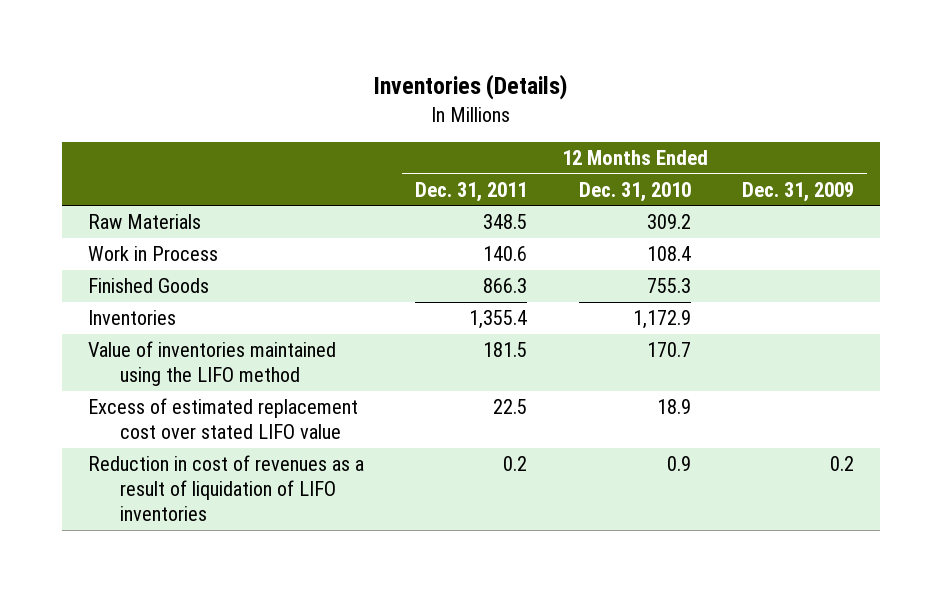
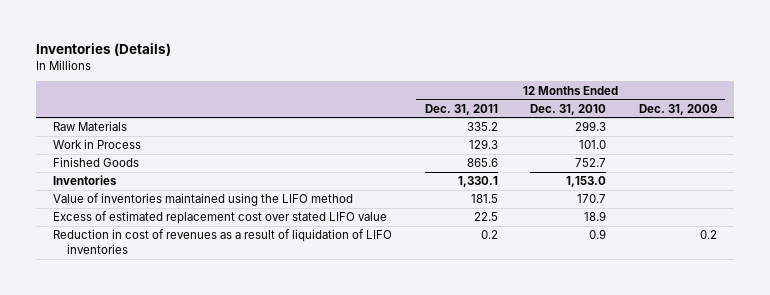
- Raw Materials | 348.5 | 309.2 |
- Work in Process | 140.6 | 108.4 |
- Finished Goods | 866.3 | 755.3 |
- Inventories | 1,355.4 | 1,172.9 |
+ Raw Materials | 335.2 | 299.3 |
+ Work in Process | 129.3 | 101.0 |
+ Finished Goods | 865.6 | 752.7 |
+ Inventories | 1,330.1 | 1,153.0 |

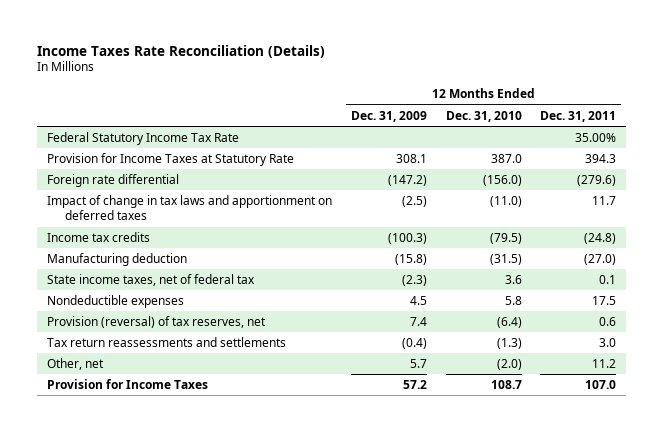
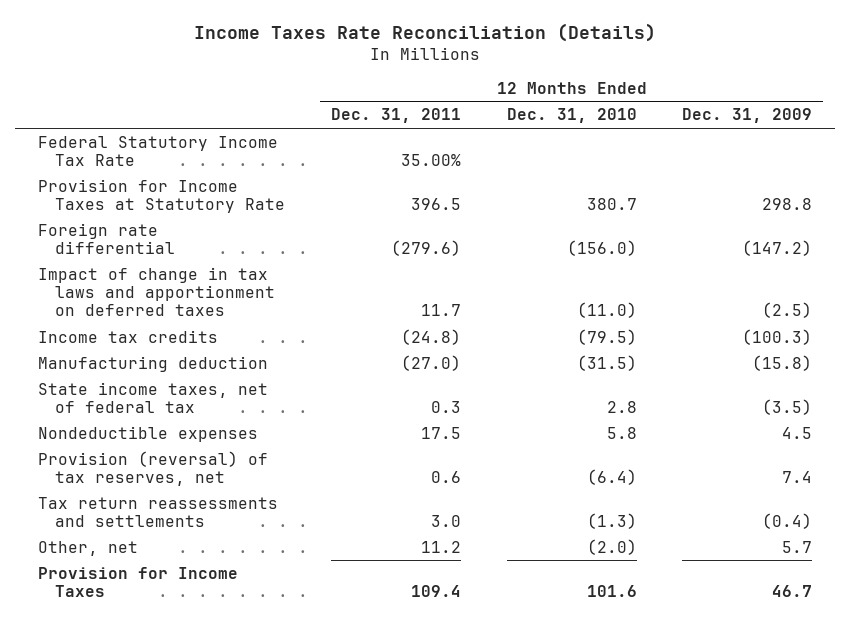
- | 12 Months Ended Dec. 31, 2009 | 12 Months Ended Dec. 31, 2010 | 12 Months Ended Dec. 31, 2011
+ | 12 Months Ended Dec. 31, 2011 | 12 Months Ended Dec. 31, 2010 | 12 Months Ended Dec. 31, 2009
- Provision for Income Taxes at Statutory Rate | 308.1 | 387.0 | 394.3
+ Provision for Income Taxes at Statutory Rate | 396.5 | 380.7 | 298.8
- State income taxes, net of federal tax | (2.3) | 3.6 | 0.1
+ State income taxes, net of federal tax | 0.3 | 2.8 | (3.5)
- Provision for Income Taxes | 57.2 | 108.7 | 107.0
+ Provision for Income Taxes | 109.4 | 101.6 | 46.7

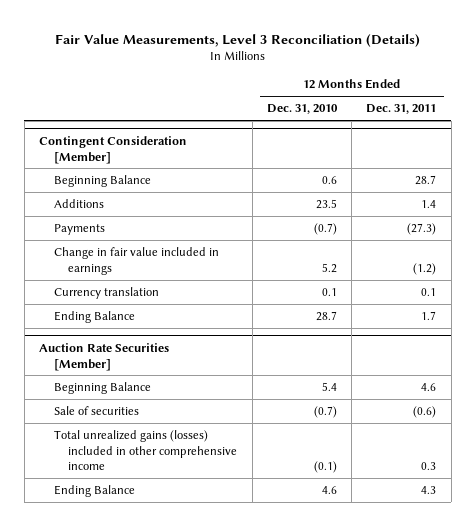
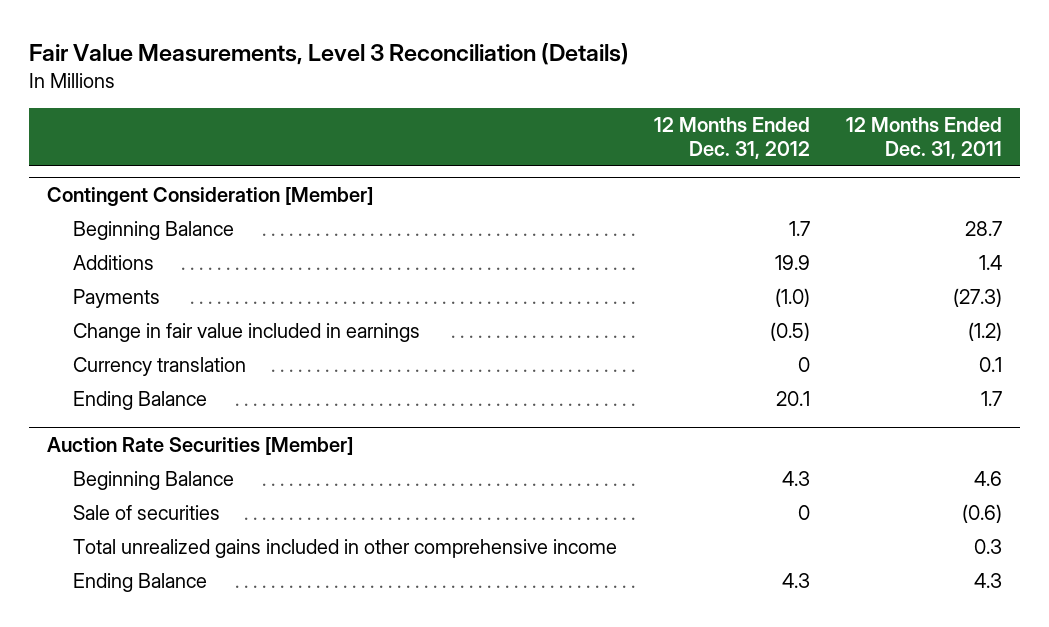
- | 12 Months Ended Dec. 31, 2010 | 12 Months Ended Dec. 31, 2011
+ | 12 Months Ended Dec. 31, 2012 | 12 Months Ended Dec. 31, 2011
@ Auction Rate Securities [Member]
- Total unrealized gains (losses) included in other comprehensive income | (0.1) | 0.3
+ Total unrealized gains included in other comprehensive income | | 0.3

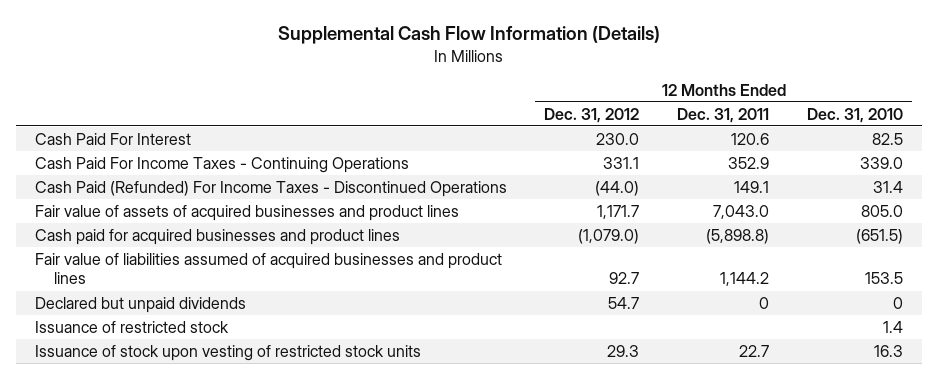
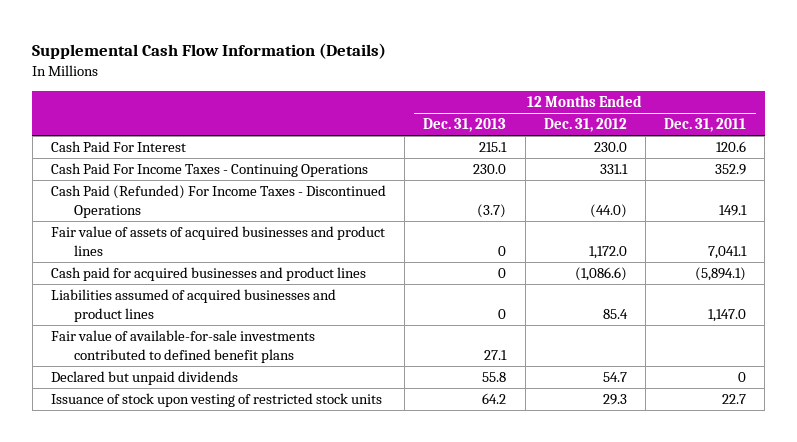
- | 12 Months Ended Dec. 31, 2012 | 12 Months Ended Dec. 31, 2011 | 12 Months Ended Dec. 31, 2010
+ | 12 Months Ended Dec. 31, 2013 | 12 Months Ended Dec. 31, 2012 | 12 Months Ended Dec. 31, 2011
- Fair value of assets of acquired businesses and product lines | 1,171.7 | 7,043.0 | 805.0
- Cash paid for acquired businesses and product lines | (1,079.0) | (5,898.8) | (651.5)
- Fair value of liabilities assumed of acquired businesses and product lines | 92.7 | 1,144.2 | 153.5
+ Fair value of assets of acquired businesses and product lines | 0 | 1,172.0 | 7,041.1
+ Cash paid for acquired businesses and product lines | 0 | (1,086.6) | (5,894.1)
+ Liabilities assumed of acquired businesses and product lines | 0 | 85.4 | 1,147.0
+ Fair value of available-for-sale investments contributed to defined benefit plans | 27.1 | |
- Issuance of restricted stock | | | 1.4

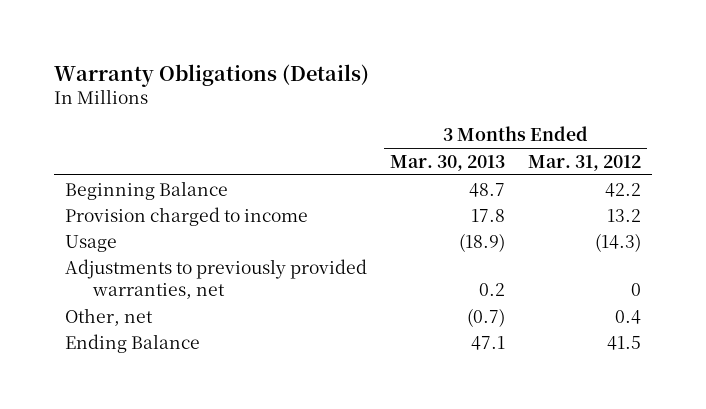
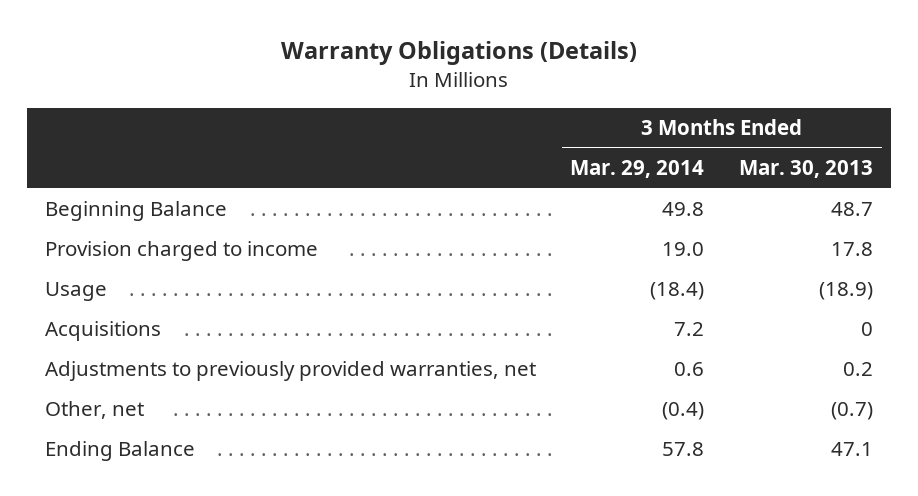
- | 3 Months Ended Mar. 30, 2013 | 3 Months Ended Mar. 31, 2012
+ | 3 Months Ended Mar. 29, 2014 | 3 Months Ended Mar. 30, 2013
+ Acquisitions | 7.2 | 0

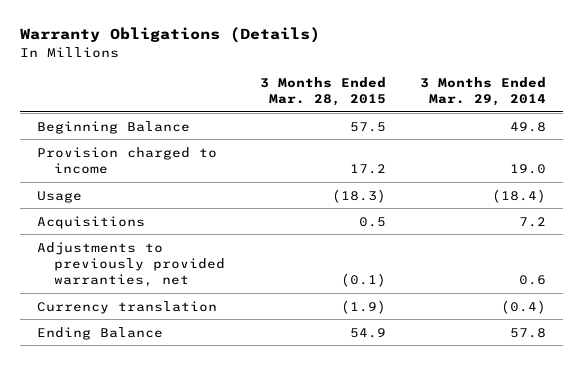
- | 3 Months Ended Mar. 29, 2014 | 3 Months Ended Mar. 30, 2013
+ | 3 Months Ended Mar. 28, 2015 | 3 Months Ended Mar. 29, 2014
- Other, net | (0.4) | (0.7)
+ Currency translation | (1.9) | (0.4)

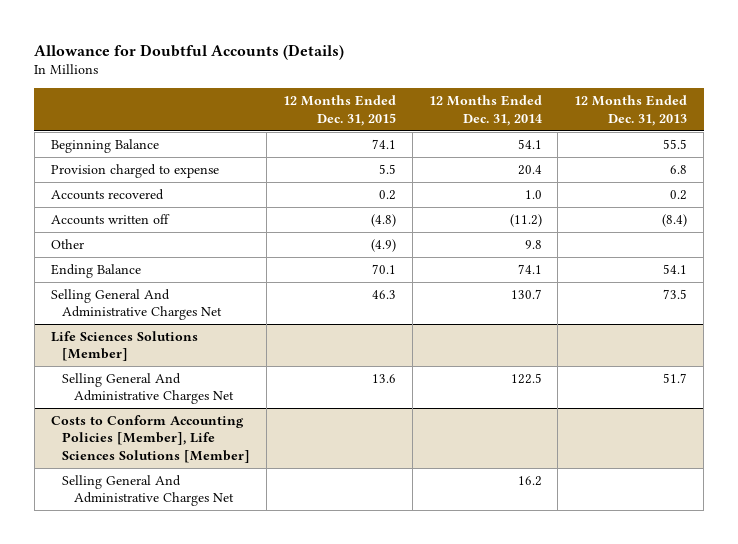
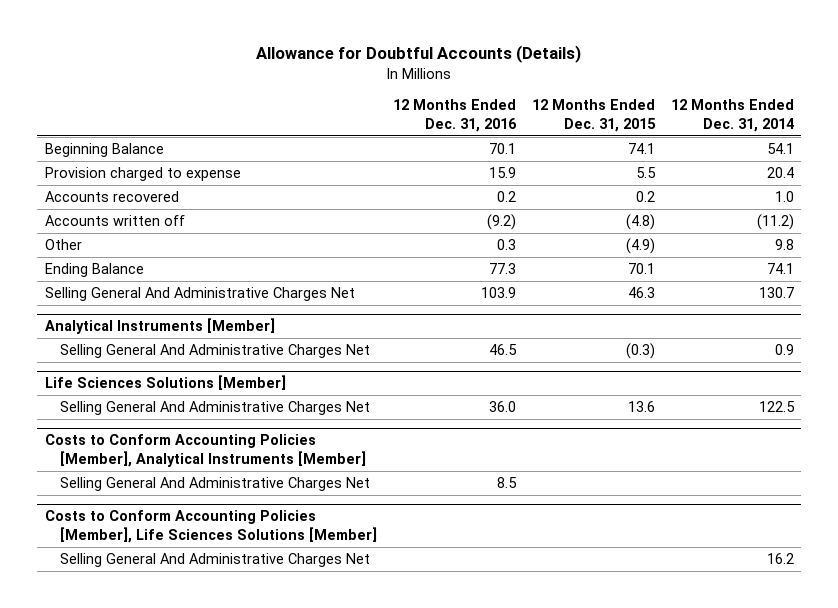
- | 12 Months Ended Dec. 31, 2015 | 12 Months Ended Dec. 31, 2014 | 12 Months Ended Dec. 31, 2013
+ | 12 Months Ended Dec. 31, 2016 | 12 Months Ended Dec. 31, 2015 | 12 Months Ended Dec. 31, 2014
+ Analytical Instruments [Member]
+ Selling General And Administrative Charges Net | 46.5 | (0.3) | 0.9
+ Costs to Conform Accounting Policies [Member], Analytical Instruments [Member]
+ Selling General And Administrative Charges Net | 8.5 | |

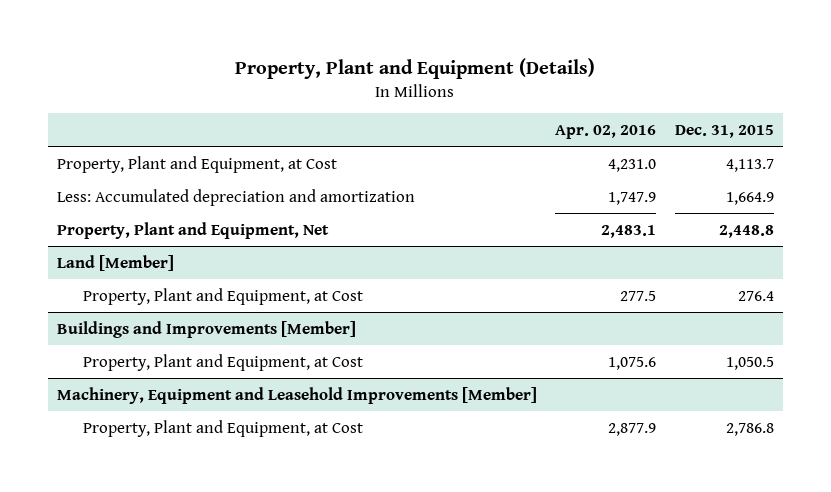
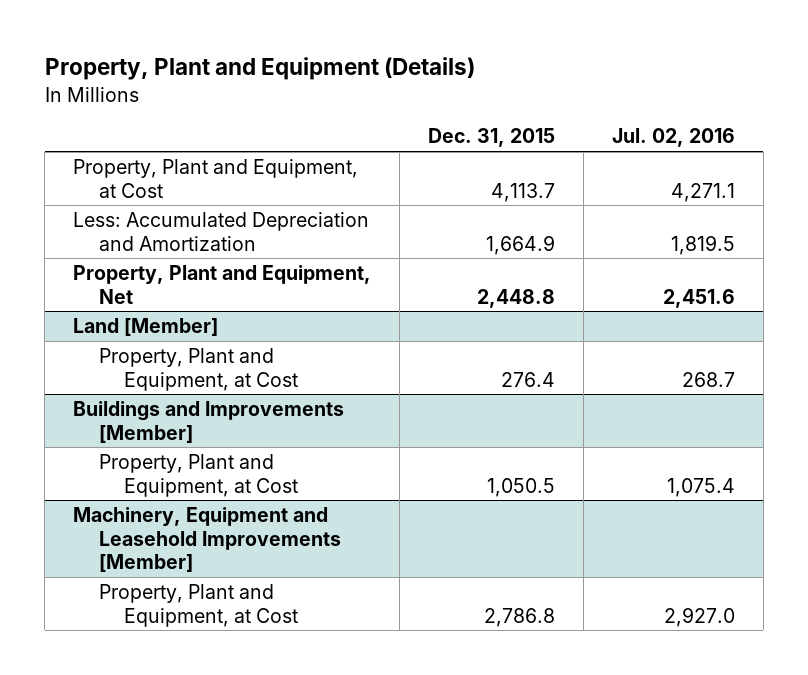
- | Apr. 02, 2016 | Dec. 31, 2015
+ | Dec. 31, 2015 | Jul. 02, 2016
- Less: Accumulated depreciation and amortization | 1,747.9 | 1,664.9
+ Less: Accumulated Depreciation and Amortization | 1,664.9 | 1,819.5

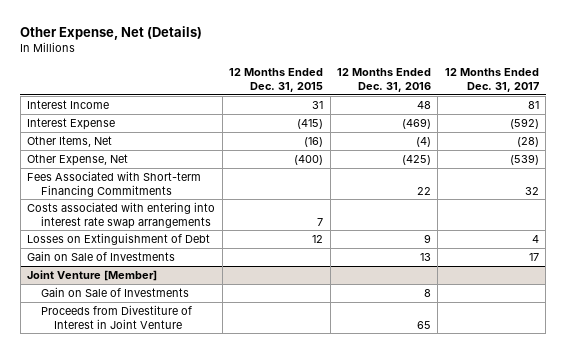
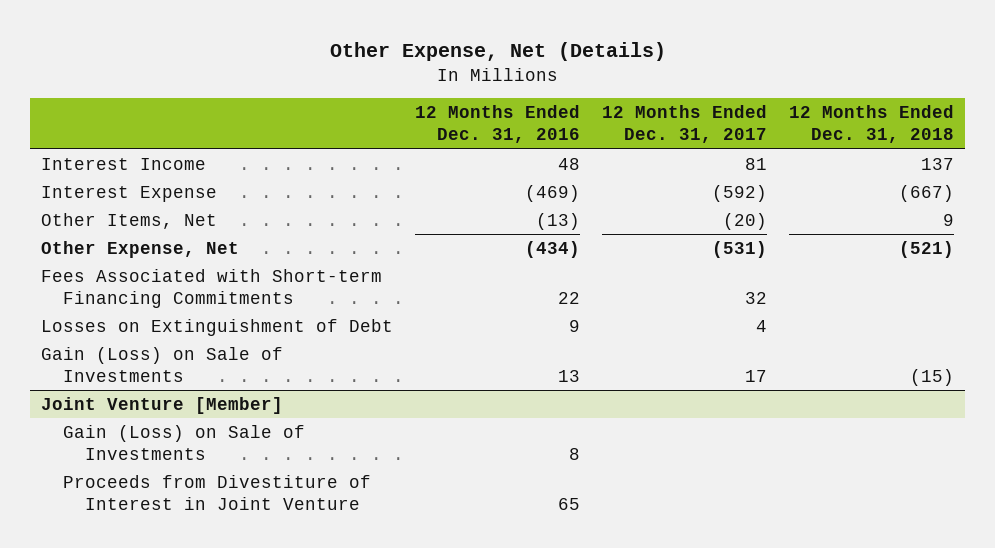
- | 12 Months Ended Dec. 31, 2015 | 12 Months Ended Dec. 31, 2016 | 12 Months Ended Dec. 31, 2017
+ | 12 Months Ended Dec. 31, 2016 | 12 Months Ended Dec. 31, 2017 | 12 Months Ended Dec. 31, 2018
- Other Items, Net | (16) | (4) | (28)
- Other Expense, Net | (400) | (425) | (539)
+ Other Items, Net | (13) | (20) | 9
+ Other Expense, Net | (434) | (531) | (521)
- Costs associated with entering into interest rate swap arrangements | 7 | |
- Gain on Sale of Investments | | 13 | 17
+ Gain (Loss) on Sale of Investments | 13 | 17 | (15)
@ Joint Venture [Member]
- Gain on Sale of Investments | | 8 |
+ Gain (Loss) on Sale of Investments | 8 | |

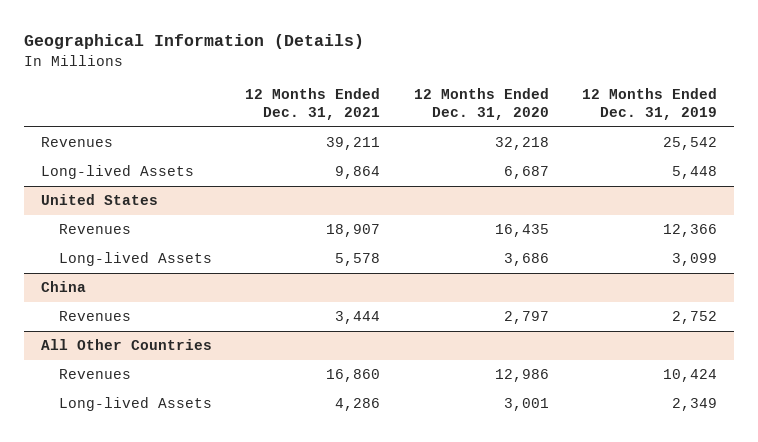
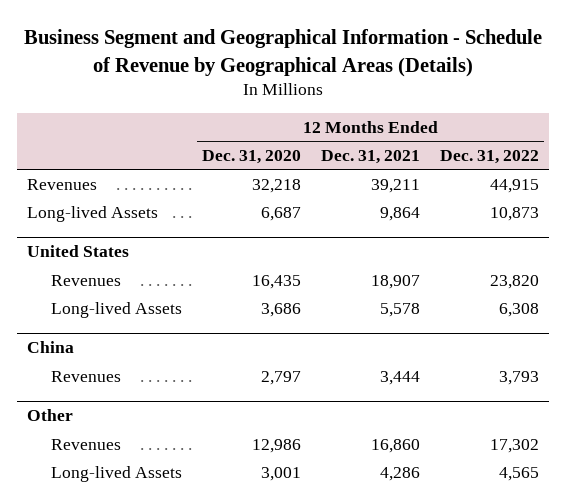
- Geographical Information (Details)
+ Business Segment and Geographical Information - Schedule of Revenue by Geographical Areas (Details)
- | 12 Months Ended Dec. 31, 2021 | 12 Months Ended Dec. 31, 2020 | 12 Months Ended Dec. 31, 2019
+ | 12 Months Ended Dec. 31, 2020 | 12 Months Ended Dec. 31, 2021 | 12 Months Ended Dec. 31, 2022
- All Other Countries
+ Other

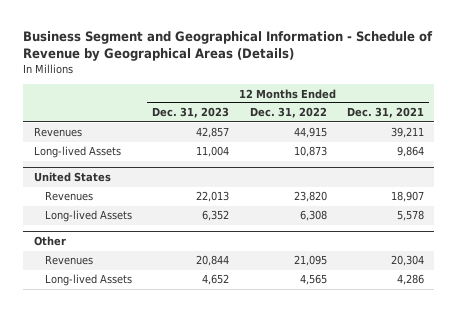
- | 12 Months Ended Dec. 31, 2020 | 12 Months Ended Dec. 31, 2021 | 12 Months Ended Dec. 31, 2022
+ | 12 Months Ended Dec. 31, 2023 | 12 Months Ended Dec. 31, 2022 | 12 Months Ended Dec. 31, 2021
- China
- Revenues | 2,797 | 3,444 | 3,793
@ Other
- Revenues | 12,986 | 16,860 | 17,302
+ Revenues | 20,844 | 21,095 | 20,304

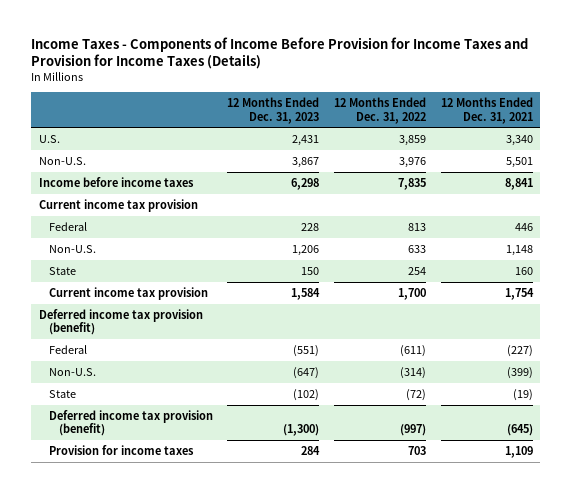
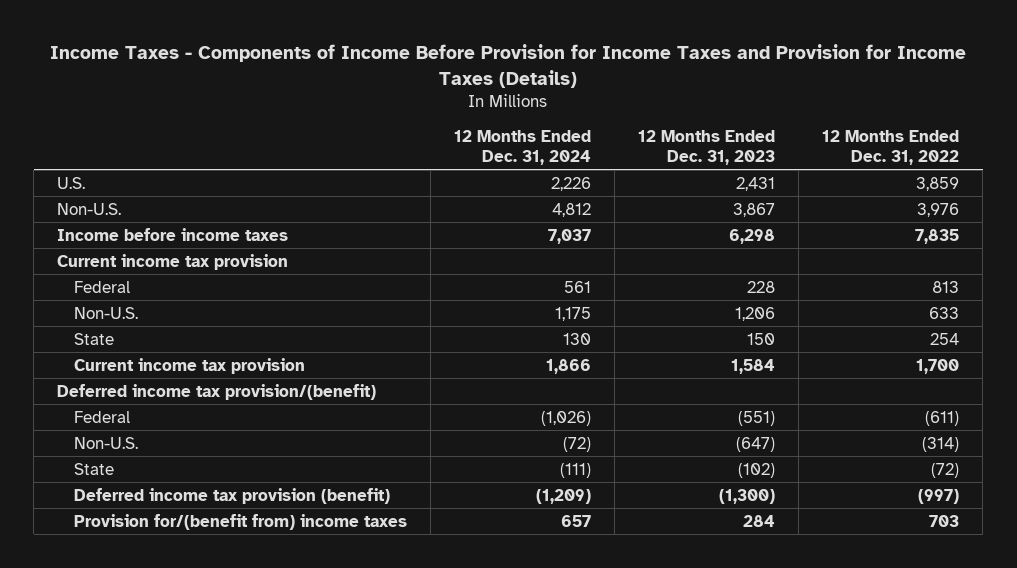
- | 12 Months Ended Dec. 31, 2023 | 12 Months Ended Dec. 31, 2022 | 12 Months Ended Dec. 31, 2021
+ | 12 Months Ended Dec. 31, 2024 | 12 Months Ended Dec. 31, 2023 | 12 Months Ended Dec. 31, 2022
- Deferred income tax provision (benefit)
+ Deferred income tax provision/(benefit)
- Provision for income taxes | 284 | 703 | 1,109
+ Provision for/(benefit from) income taxes | 657 | 284 | 703

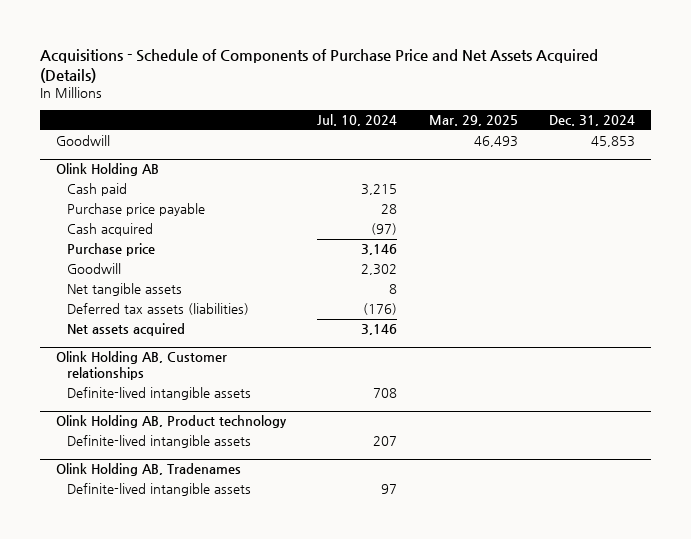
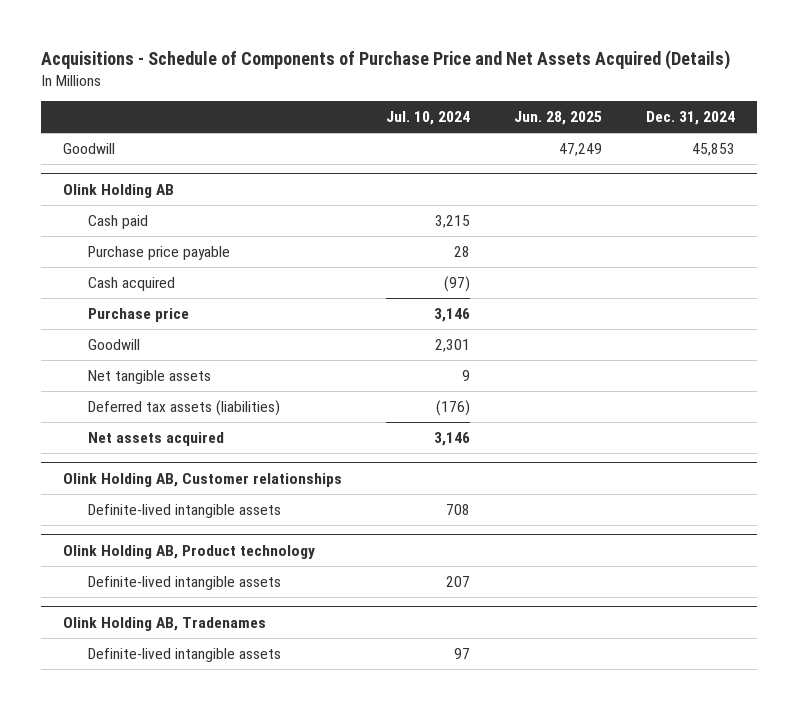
- | Jul. 10, 2024 | Mar. 29, 2025 | Dec. 31, 2024
+ | Jul. 10, 2024 | Jun. 28, 2025 | Dec. 31, 2024
@ Olink Holding AB
- Goodwill | 2,302 | |
- Net tangible assets | 8 | |
+ Goodwill | 2,301 | |
+ Net tangible assets | 9 | |

